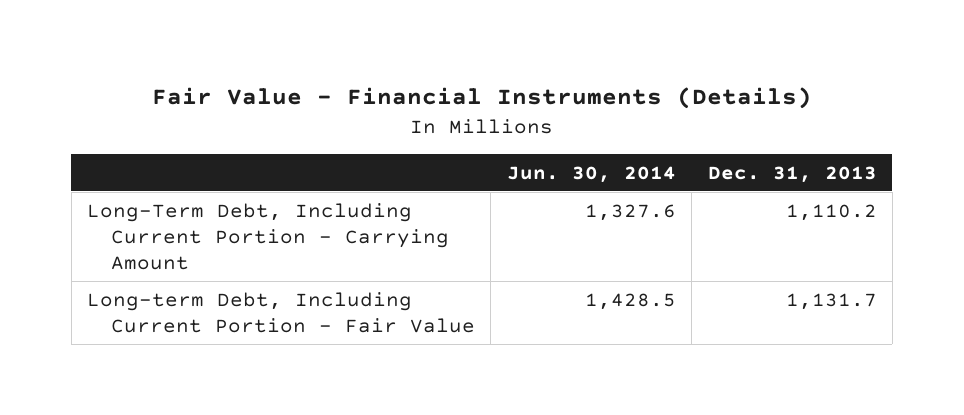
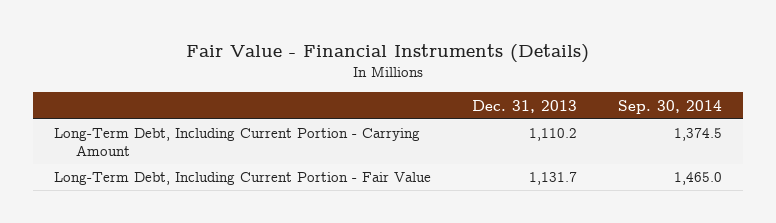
- | Jun. 30, 2014 | Dec. 31, 2013
+ | Dec. 31, 2013 | Sep. 30, 2014
- Long-term Debt, Including Current Portion - Fair Value | 1,428.5 | 1,131.7
+ Long-Term Debt, Including Current Portion - Fair Value | 1,131.7 | 1,465.0

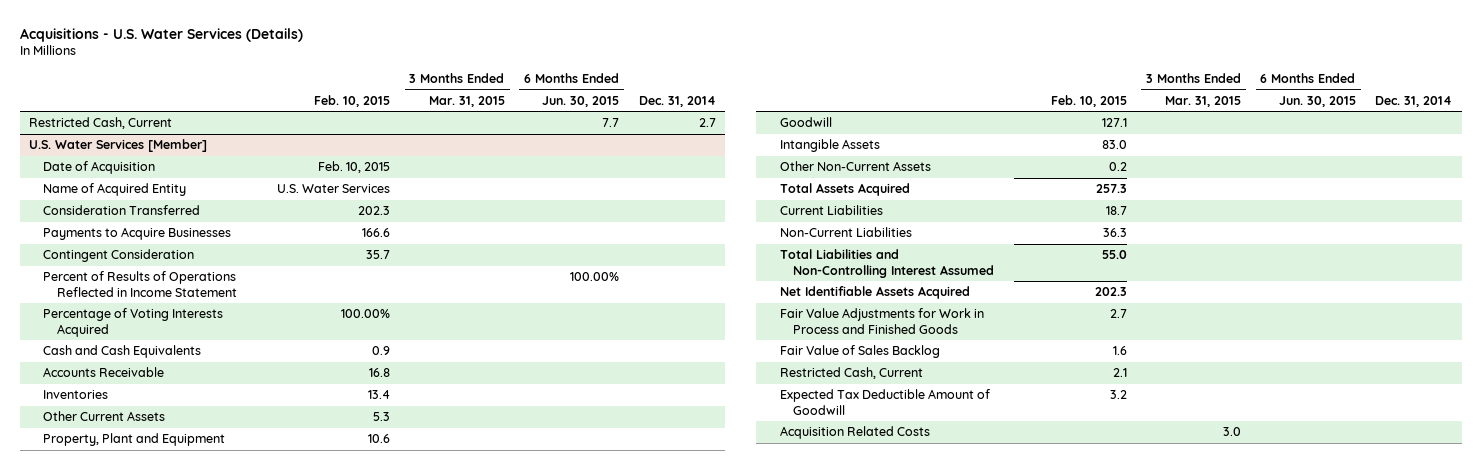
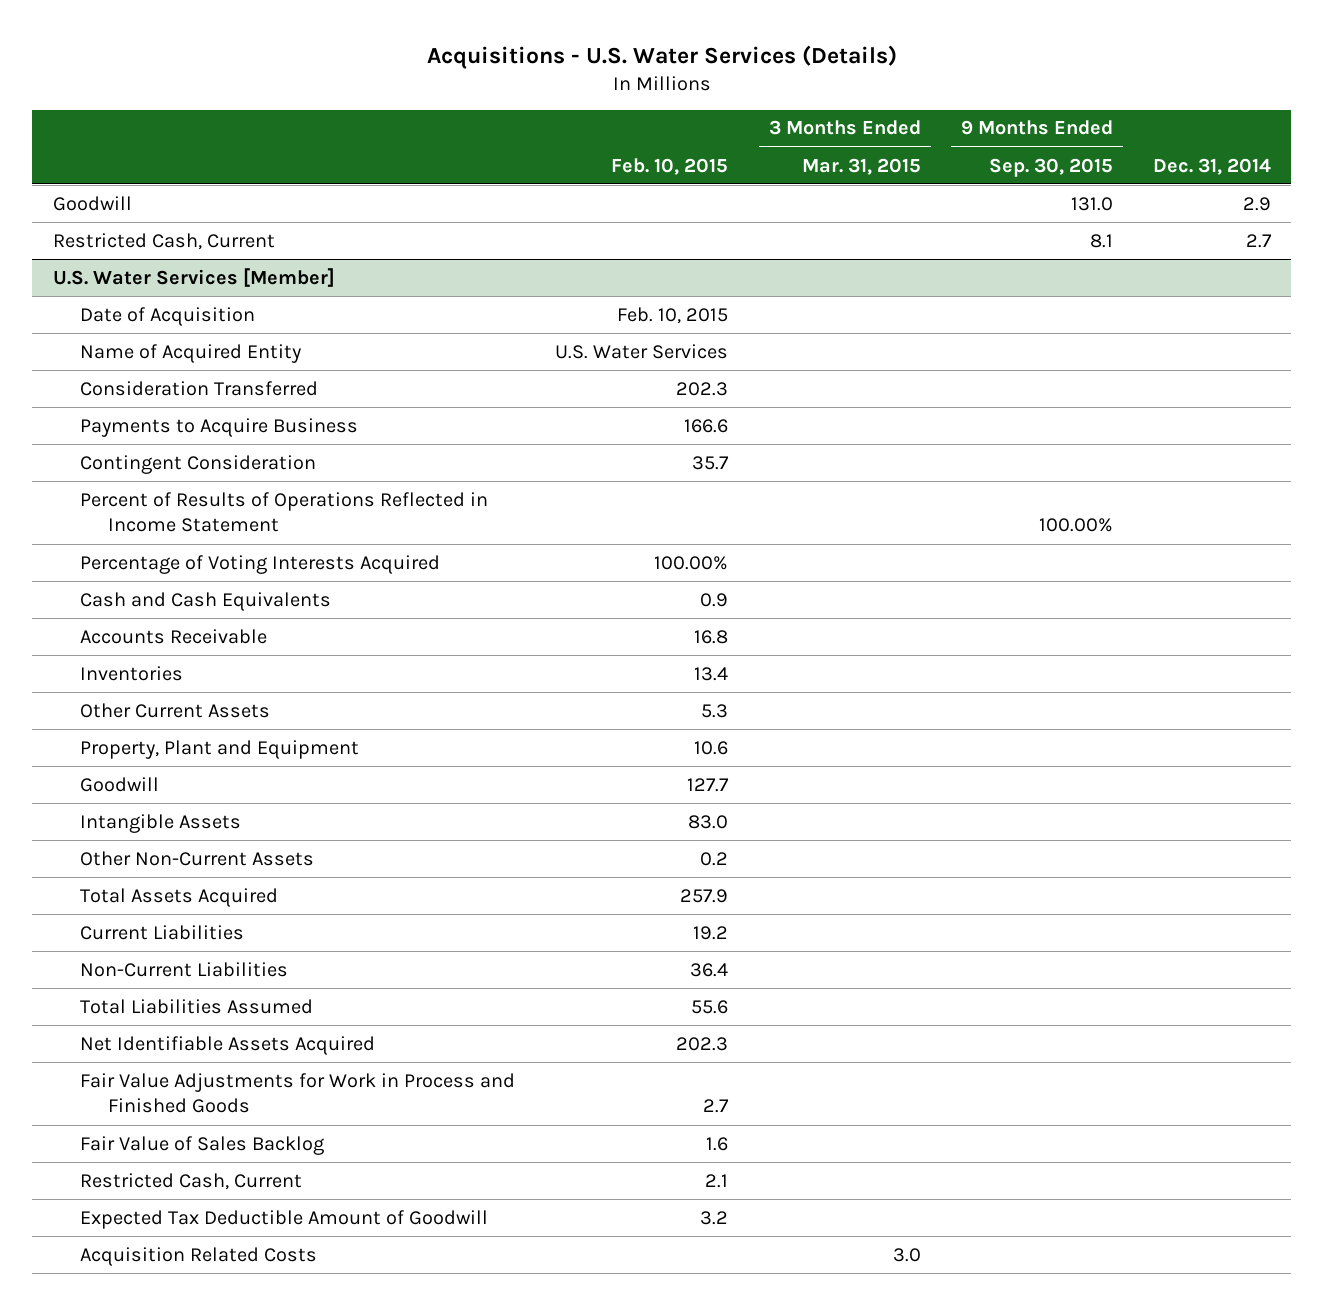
- | Feb. 10, 2015 | 3 Months Ended Mar. 31, 2015 | 6 Months Ended Jun. 30, 2015 | Dec. 31, 2014
+ | Feb. 10, 2015 | 3 Months Ended Mar. 31, 2015 | 9 Months Ended Sep. 30, 2015 | Dec. 31, 2014
+ Goodwill | | | 131.0 | 2.9
@ U.S. Water Services [Member]
- Payments to Acquire Businesses | 166.6 | | |
+ Payments to Acquire Business | 166.6 | | |
- Goodwill | 127.1 | | |
+ Goodwill | 127.7 | | |
- Total Assets Acquired | 257.3 | | |
- Current Liabilities | 18.7 | | |
- Non-Current Liabilities | 36.3 | | |
- Total Liabilities and Non-Controlling Interest Assumed | 55.0 | | |
+ Total Assets Acquired | 257.9 | | |
+ Current Liabilities | 19.2 | | |
+ Non-Current Liabilities | 36.4 | | |
+ Total Liabilities Assumed | 55.6 | | |

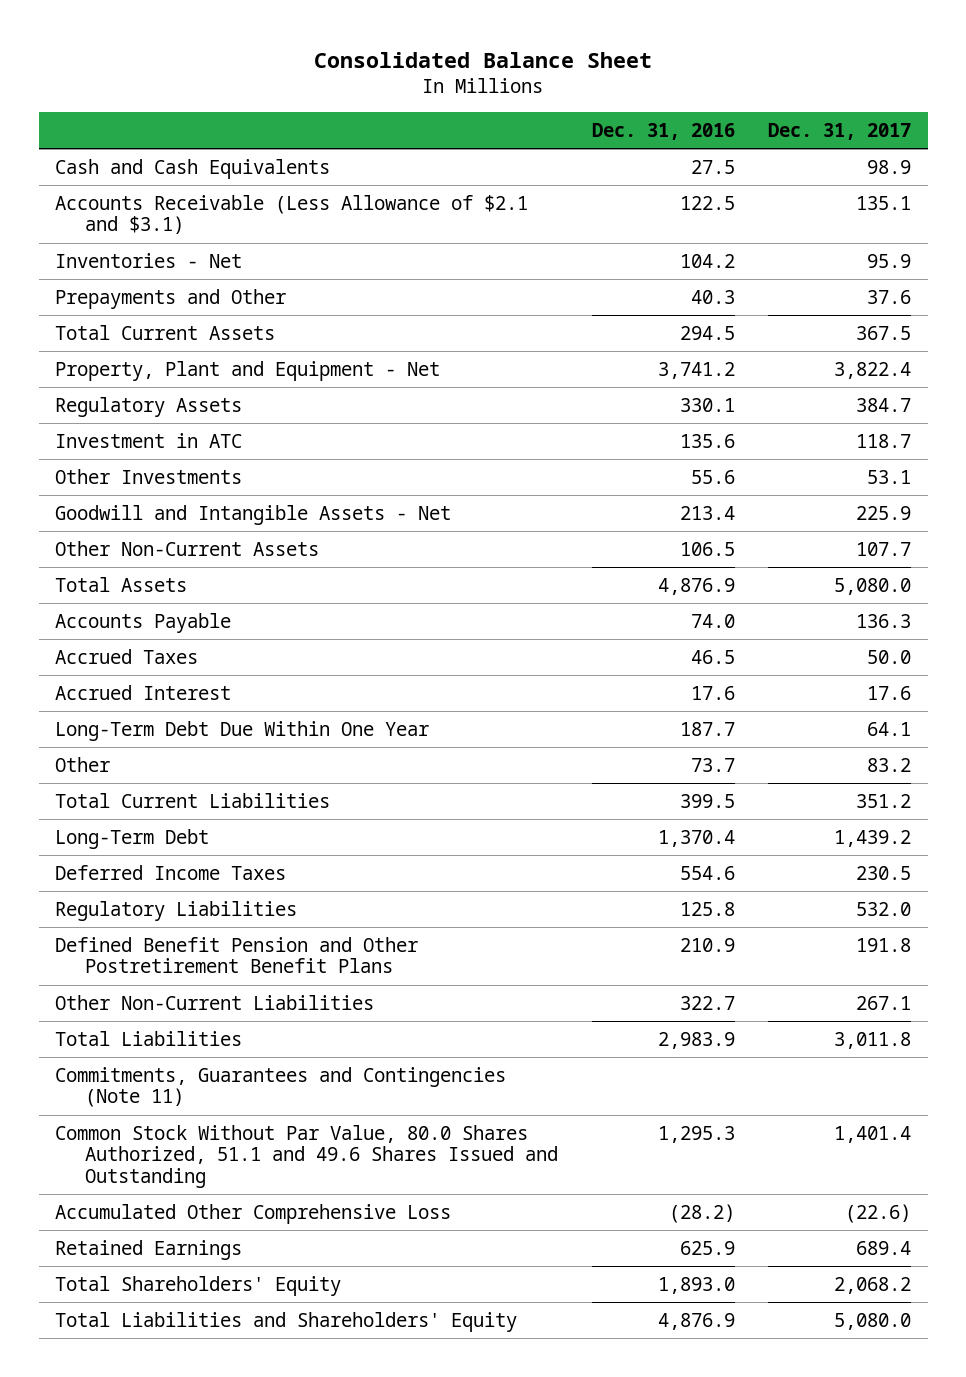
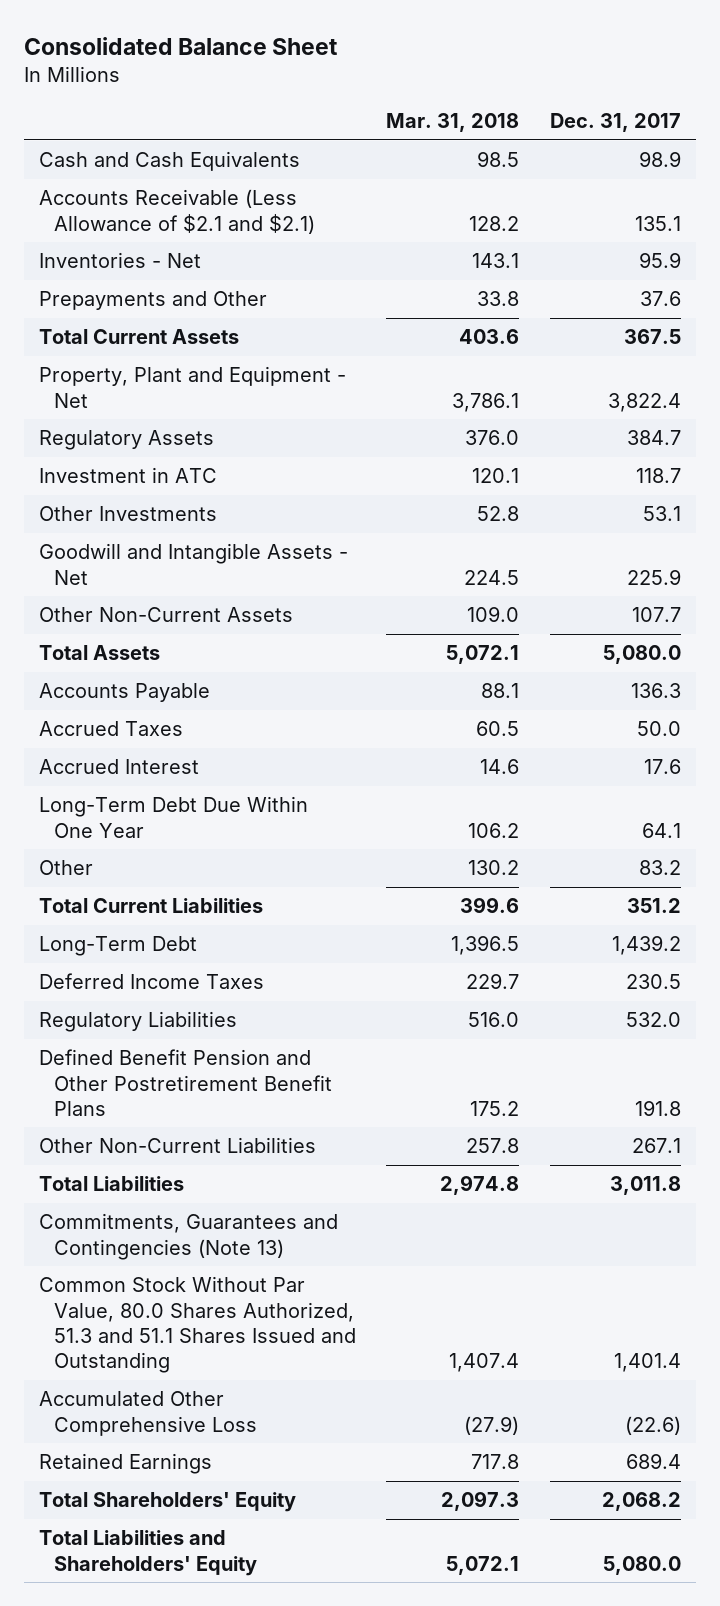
- | Dec. 31, 2016 | Dec. 31, 2017
+ | Mar. 31, 2018 | Dec. 31, 2017
- Accounts Receivable (Less Allowance of $2.1 and $3.1) | 122.5 | 135.1
+ Accounts Receivable (Less Allowance of $2.1 and $2.1) | 128.2 | 135.1
- Commitments, Guarantees and Contingencies (Note 11)
- Common Stock Without Par Value, 80.0 Shares Authorized, 51.1 and 49.6 Shares Issued and Outstanding | 1,295.3 | 1,401.4
+ Commitments, Guarantees and Contingencies (Note 13)
+ Common Stock Without Par Value, 80.0 Shares Authorized, 51.3 and 51.1 Shares Issued and Outstanding | 1,407.4 | 1,401.4

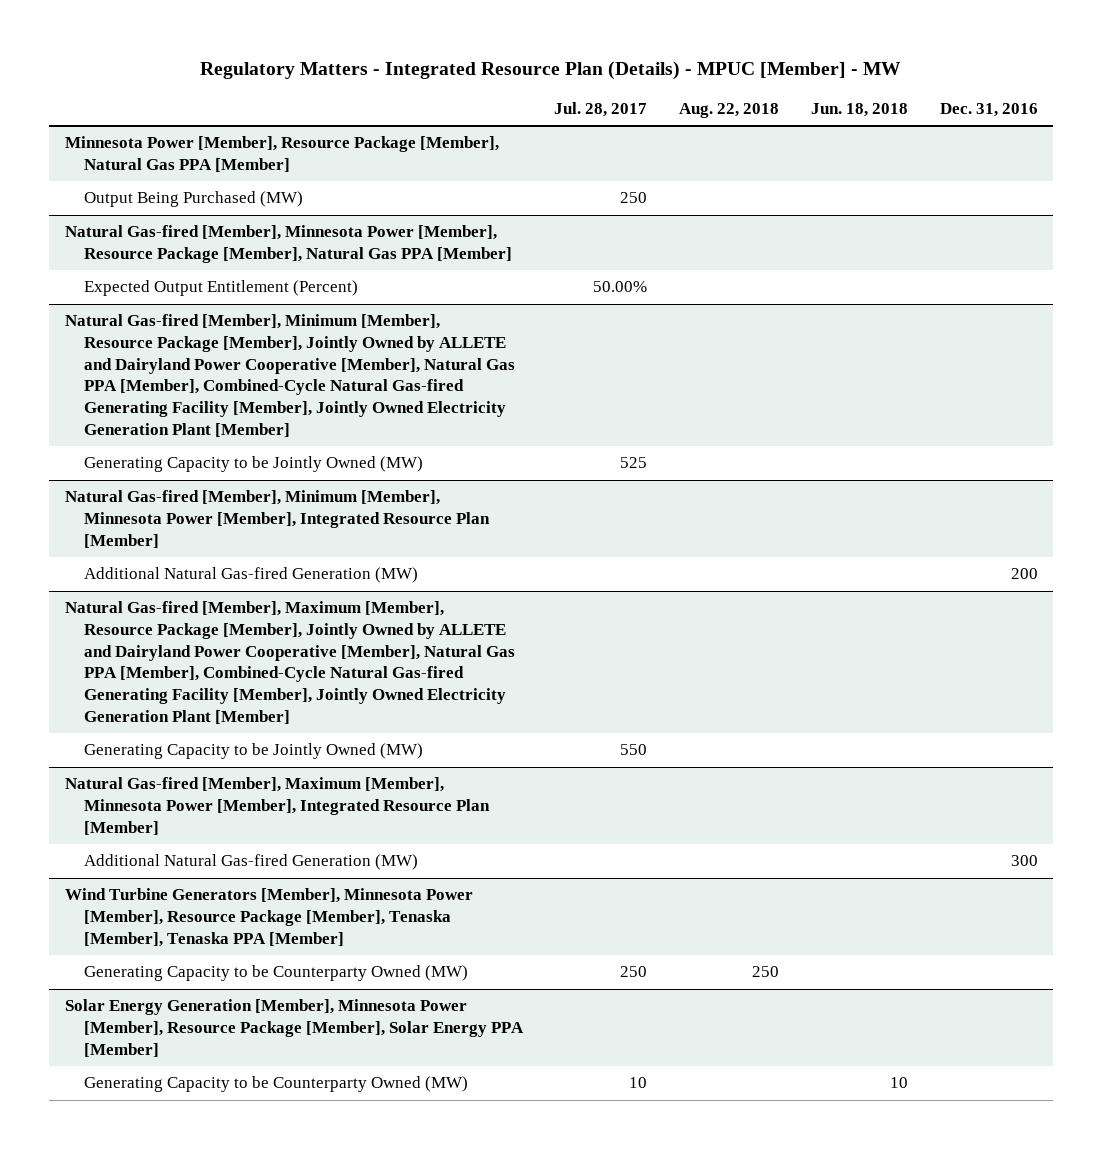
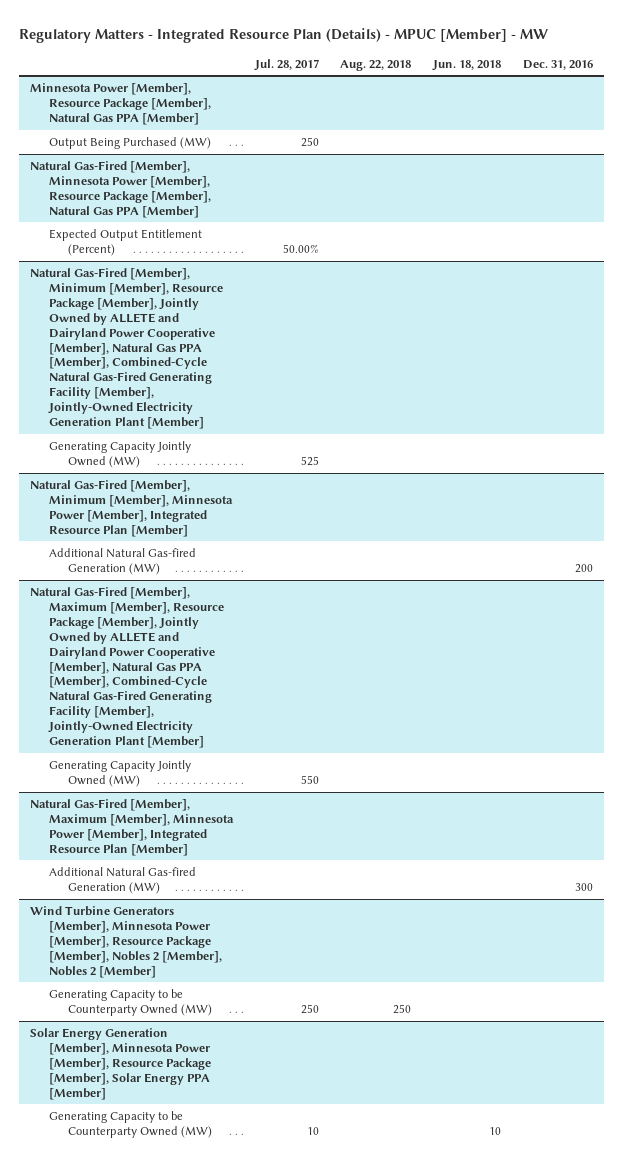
- Natural Gas-fired [Member], Minnesota Power [Member], Resource Package [Member], Natural Gas PPA [Member]
+ Natural Gas-Fired [Member], Minnesota Power [Member], Resource Package [Member], Natural Gas PPA [Member]
- Natural Gas-fired [Member], Minimum [Member], Resource Package [Member], Jointly Owned by ALLETE and Dairyland Power Cooperative [Member], Natural Gas PPA [Member], Combined-Cycle Natural Gas-fired Generating Facility [Member], Jointly Owned Electricity Generation Plant [Member]
- Generating Capacity to be Jointly Owned (MW) | 525 | | |
- Natural Gas-fired [Member], Minimum [Member], Minnesota Power [Member], Integrated Resource Plan [Member]
+ Natural Gas-Fired [Member], Minimum [Member], Resource Package [Member], Jointly Owned by ALLETE and Dairyland Power Cooperative [Member], Natural Gas PPA [Member], Combined-Cycle Natural Gas-Fired Generating Facility [Member], Jointly-Owned Electricity Generation Plant [Member]
+ Generating Capacity Jointly Owned (MW) | 525 | | |
+ Natural Gas-Fired [Member], Minimum [Member], Minnesota Power [Member], Integrated Resource Plan [Member]
- Natural Gas-fired [Member], Maximum [Member], Resource Package [Member], Jointly Owned by ALLETE and Dairyland Power Cooperative [Member], Natural Gas PPA [Member], Combined-Cycle Natural Gas-fired Generating Facility [Member], Jointly Owned Electricity Generation Plant [Member]
- Generating Capacity to be Jointly Owned (MW) | 550 | | |
- Natural Gas-fired [Member], Maximum [Member], Minnesota Power [Member], Integrated Resource Plan [Member]
+ Natural Gas-Fired [Member], Maximum [Member], Resource Package [Member], Jointly Owned by ALLETE and Dairyland Power Cooperative [Member], Natural Gas PPA [Member], Combined-Cycle Natural Gas-Fired Generating Facility [Member], Jointly-Owned Electricity Generation Plant [Member]
+ Generating Capacity Jointly Owned (MW) | 550 | | |
+ Natural Gas-Fired [Member], Maximum [Member], Minnesota Power [Member], Integrated Resource Plan [Member]
- Wind Turbine Generators [Member], Minnesota Power [Member], Resource Package [Member], Tenaska [Member], Tenaska PPA [Member]
+ Wind Turbine Generators [Member], Minnesota Power [Member], Resource Package [Member], Nobles 2 [Member], Nobles 2 [Member]

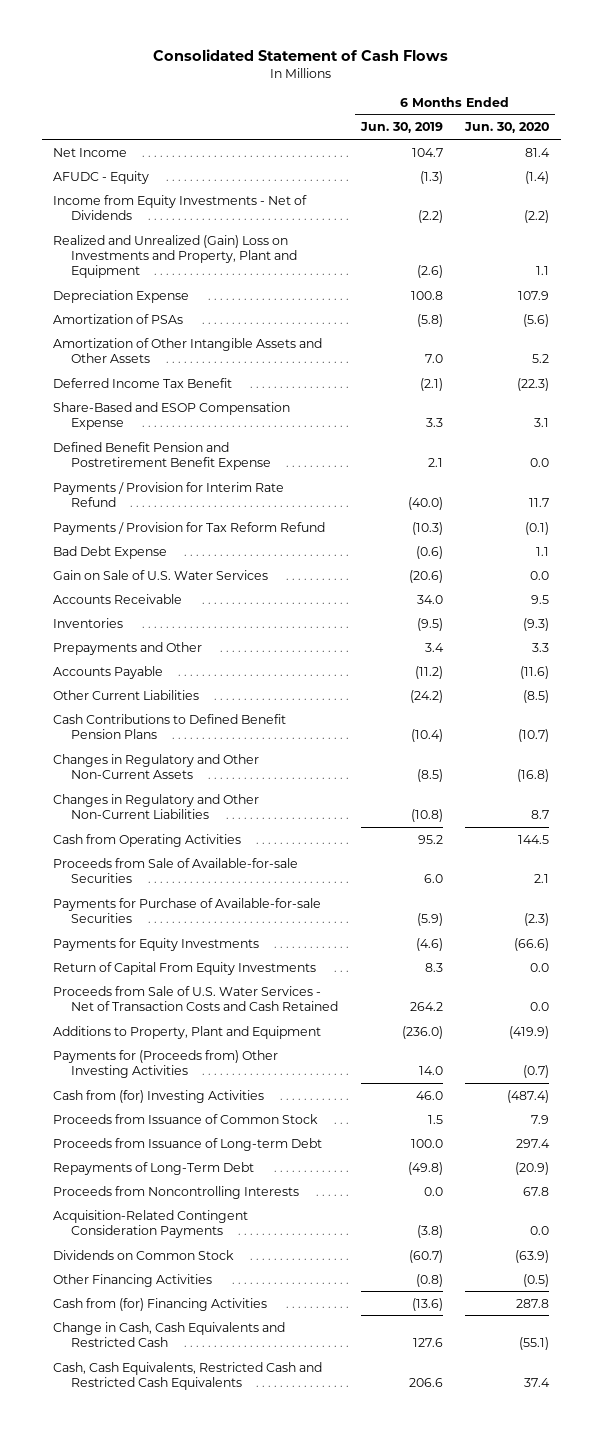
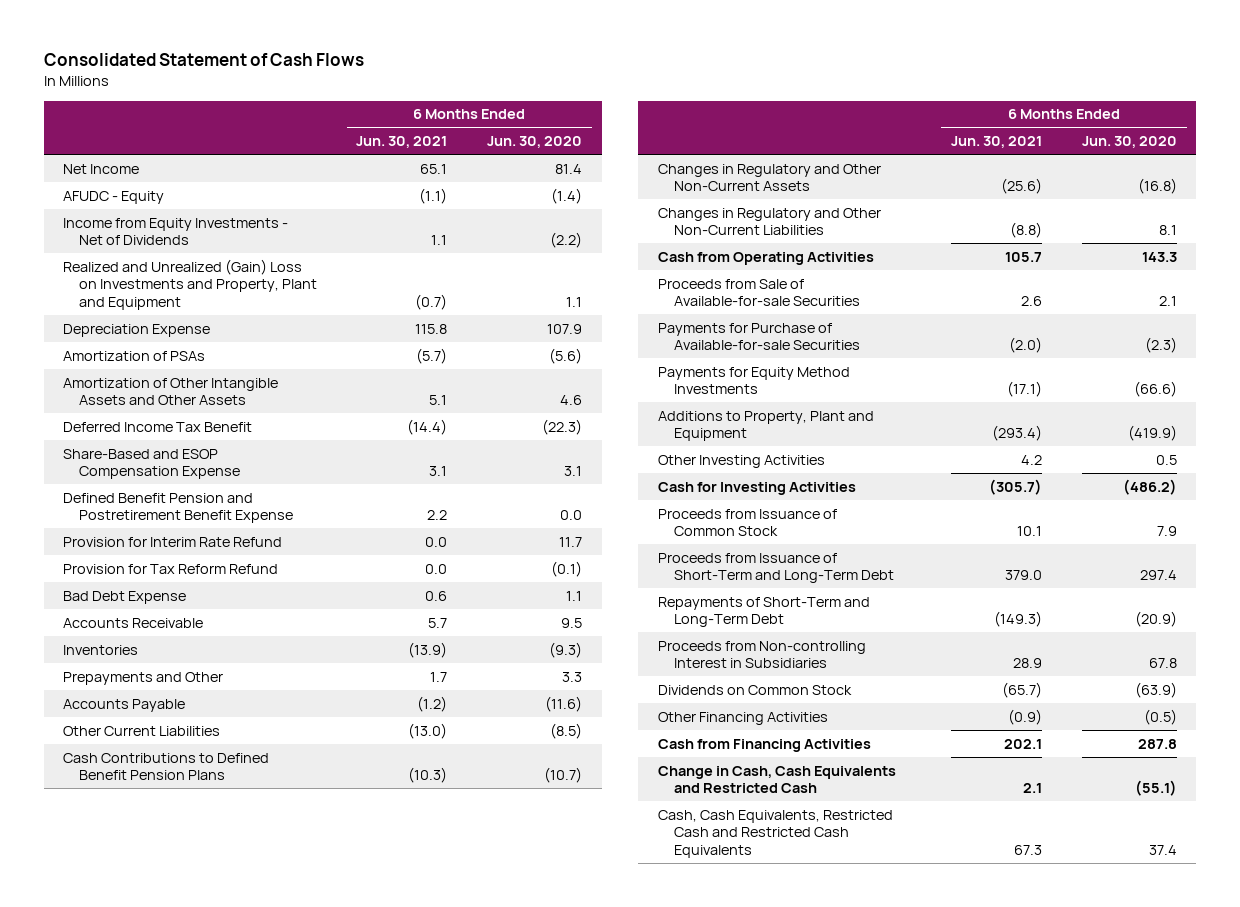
- | 6 Months Ended Jun. 30, 2019 | 6 Months Ended Jun. 30, 2020
+ | 6 Months Ended Jun. 30, 2021 | 6 Months Ended Jun. 30, 2020
- Amortization of Other Intangible Assets and Other Assets | 7.0 | 5.2
+ Amortization of Other Intangible Assets and Other Assets | 5.1 | 4.6
- Payments / Provision for Interim Rate Refund | (40.0) | 11.7
- Payments / Provision for Tax Reform Refund | (10.3) | (0.1)
+ Provision for Interim Rate Refund | 0.0 | 11.7
+ Provision for Tax Reform Refund | 0.0 | (0.1)
- Gain on Sale of U.S. Water Services | (20.6) | 0.0
- Changes in Regulatory and Other Non-Current Liabilities | (10.8) | 8.7
- Cash from Operating Activities | 95.2 | 144.5
+ Changes in Regulatory and Other Non-Current Liabilities | (8.8) | 8.1
+ Cash from Operating Activities | 105.7 | 143.3
- Payments for Equity Investments | (4.6) | (66.6)
- Return of Capital From Equity Investments | 8.3 | 0.0
- Proceeds from Sale of U.S. Water Services - Net of Transaction Costs and Cash Retained | 264.2 | 0.0
+ Payments for Equity Method Investments | (17.1) | (66.6)
- Payments for (Proceeds from) Other Investing Activities | 14.0 | (0.7)
- Cash from (for) Investing Activities | 46.0 | (487.4)
+ Other Investing Activities | 4.2 | 0.5
+ Cash for Investing Activities | (305.7) | (486.2)
- Proceeds from Issuance of Long-term Debt | 100.0 | 297.4
- Repayments of Long-Term Debt | (49.8) | (20.9)
- Proceeds from Noncontrolling Interests | 0.0 | 67.8
- Acquisition-Related Contingent Consideration Payments | (3.8) | 0.0
+ Proceeds from Issuance of Short-Term and Long-Term Debt | 379.0 | 297.4
+ Repayments of Short-Term and Long-Term Debt | (149.3) | (20.9)
+ Proceeds from Non-controlling Interest in Subsidiaries | 28.9 | 67.8
- Cash from (for) Financing Activities | (13.6) | 287.8
+ Cash from Financing Activities | 202.1 | 287.8

